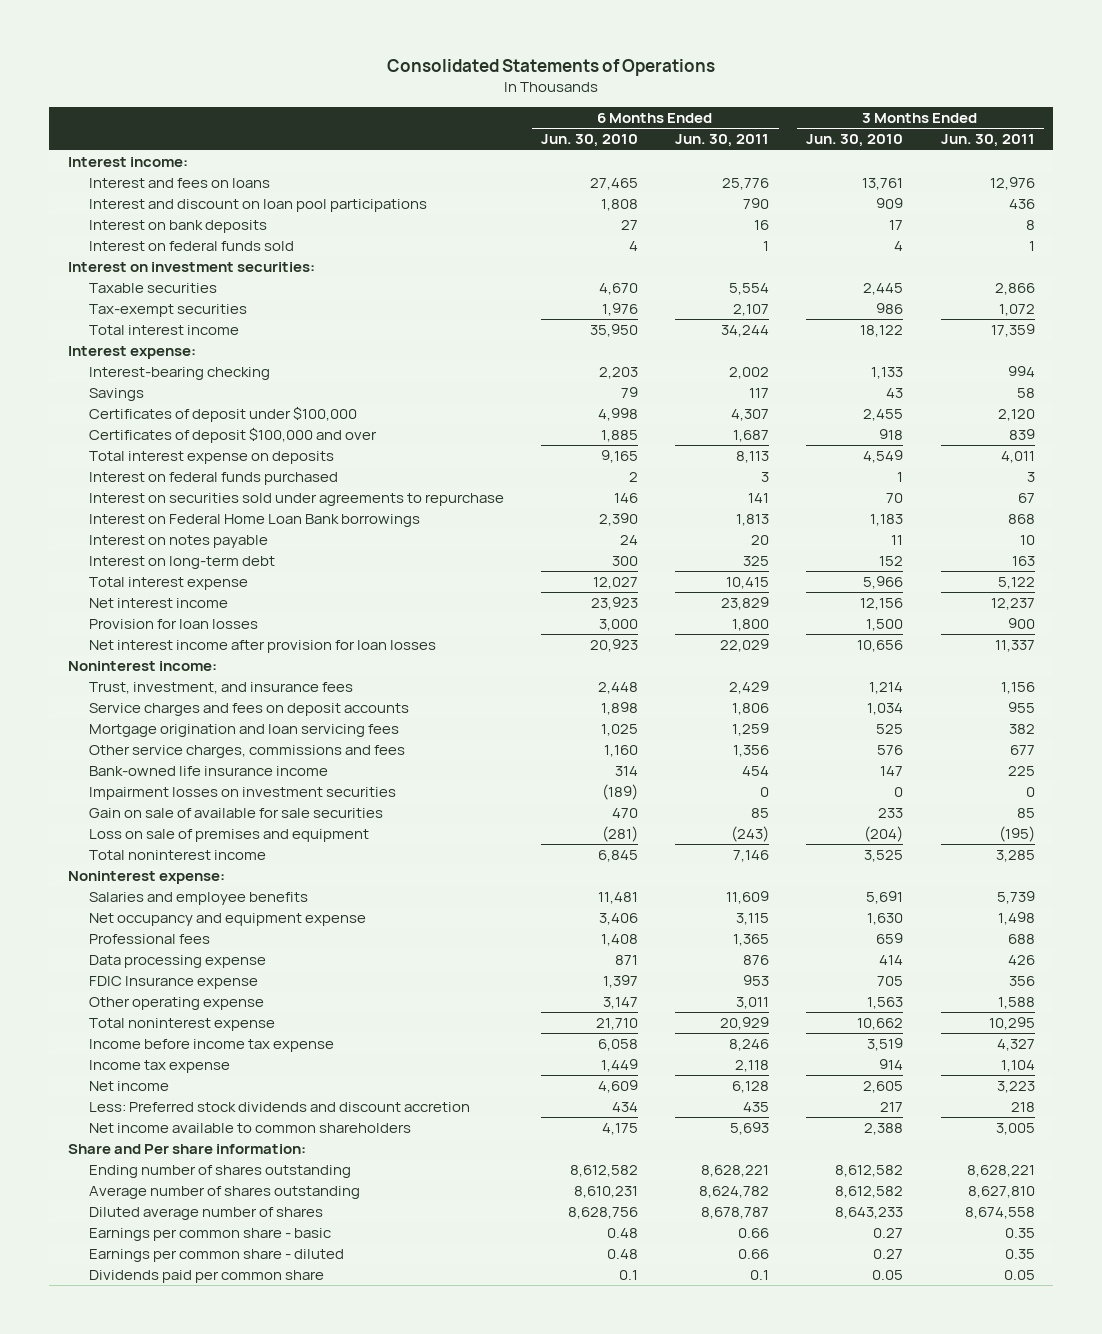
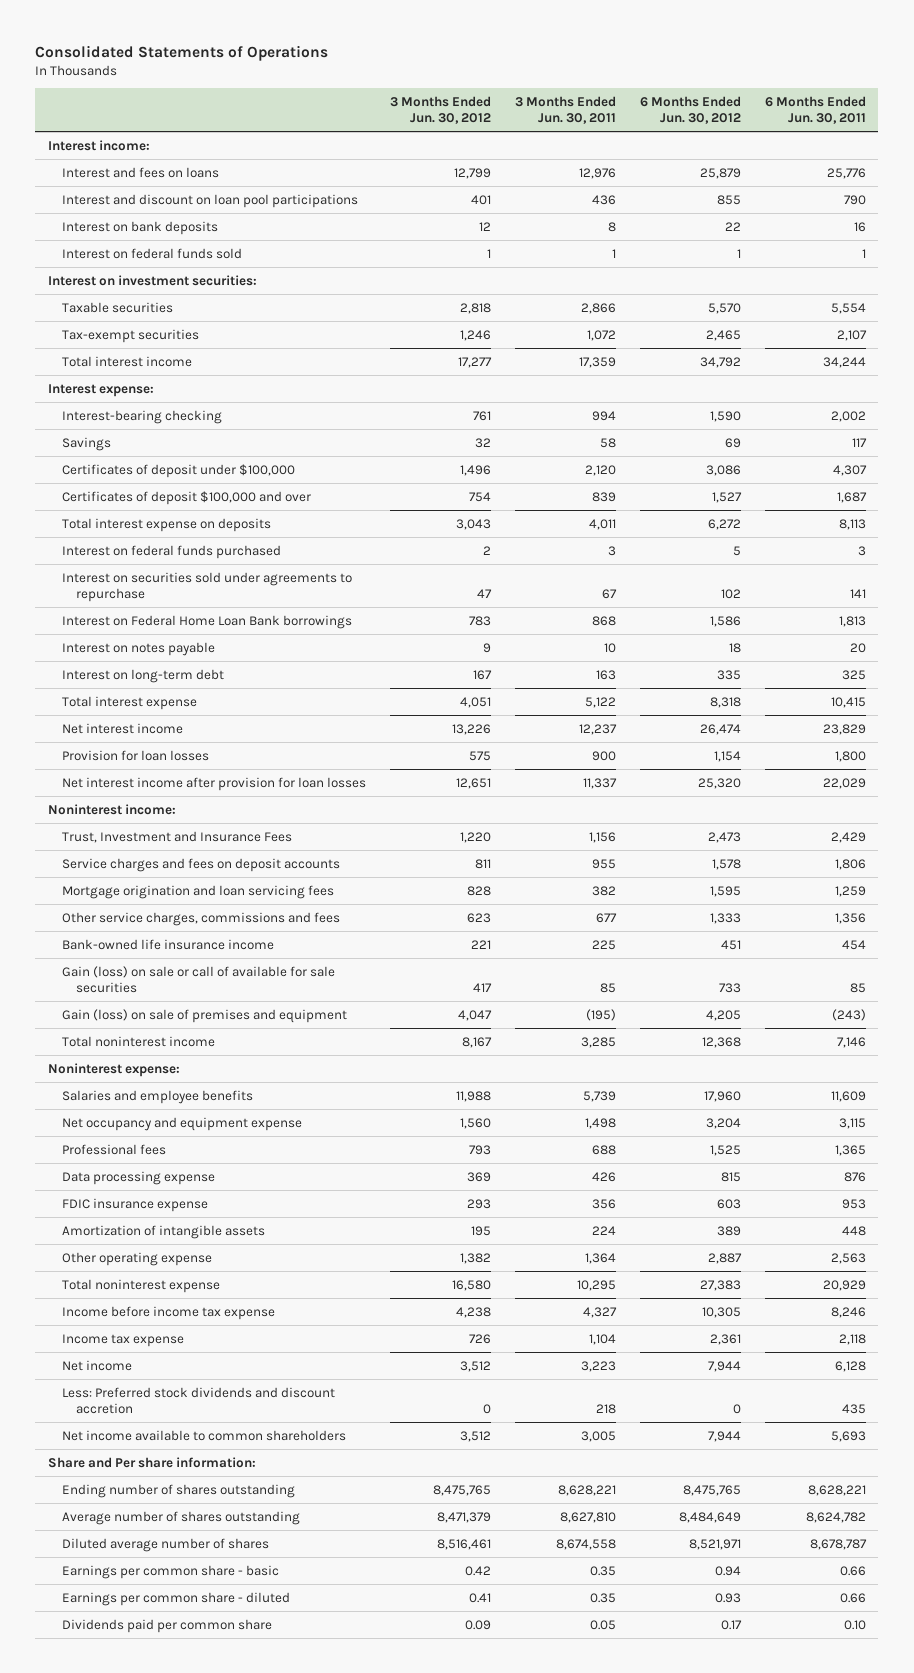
- | 6 Months Ended Jun. 30, 2010 | 6 Months Ended Jun. 30, 2011 | 3 Months Ended Jun. 30, 2010 | 3 Months Ended Jun. 30, 2011
+ | 3 Months Ended Jun. 30, 2012 | 3 Months Ended Jun. 30, 2011 | 6 Months Ended Jun. 30, 2012 | 6 Months Ended Jun. 30, 2011
- Trust, investment, and insurance fees | 2,448 | 2,429 | 1,214 | 1,156
+ Trust, Investment and Insurance Fees | 1,220 | 1,156 | 2,473 | 2,429
- Impairment losses on investment securities | (189) | 0 | 0 | 0
- Gain on sale of available for sale securities | 470 | 85 | 233 | 85
- Loss on sale of premises and equipment | (281) | (243) | (204) | (195)
+ Gain (loss) on sale or call of available for sale securities | 417 | 85 | 733 | 85
+ Gain (loss) on sale of premises and equipment | 4,047 | (195) | 4,205 | (243)
- FDIC Insurance expense | 1,397 | 953 | 705 | 356
- Other operating expense | 3,147 | 3,011 | 1,563 | 1,588
+ FDIC insurance expense | 293 | 356 | 603 | 953
+ Amortization of intangible assets | 195 | 224 | 389 | 448
+ Other operating expense | 1,382 | 1,364 | 2,887 | 2,563
- Dividends paid per common share | 0.1 | 0.1 | 0.05 | 0.05
+ Dividends paid per common share | 0.09 | 0.05 | 0.17 | 0.10

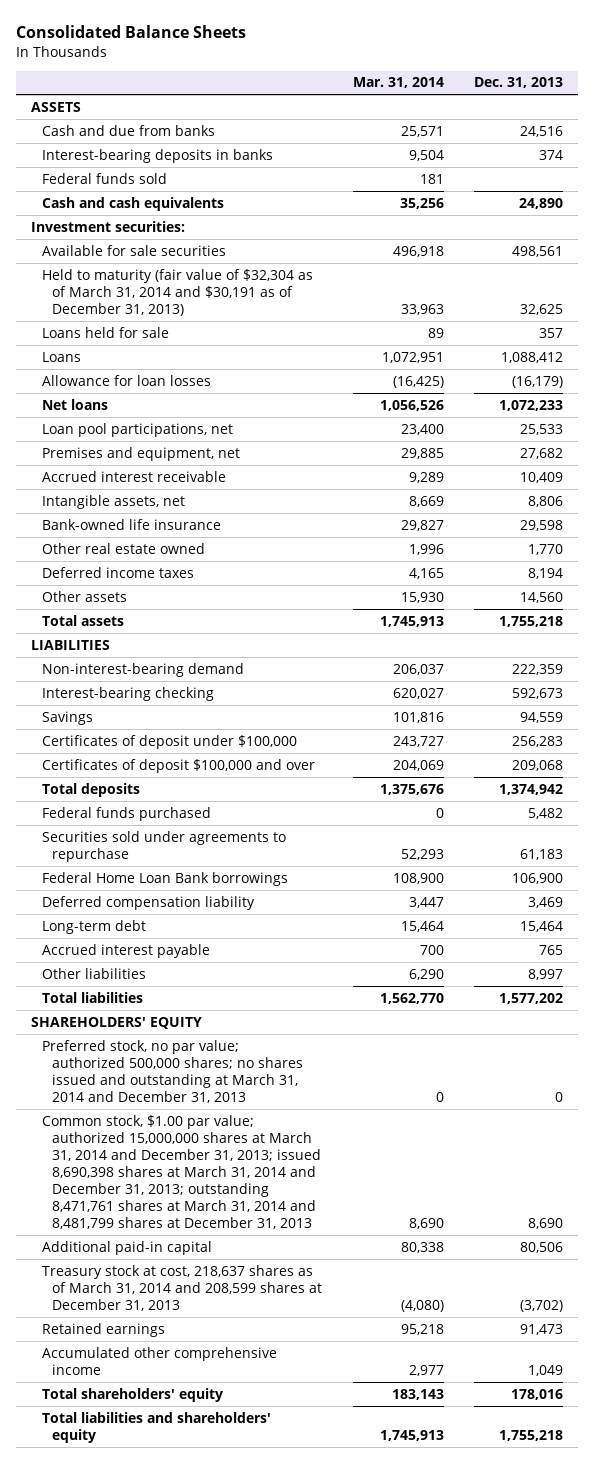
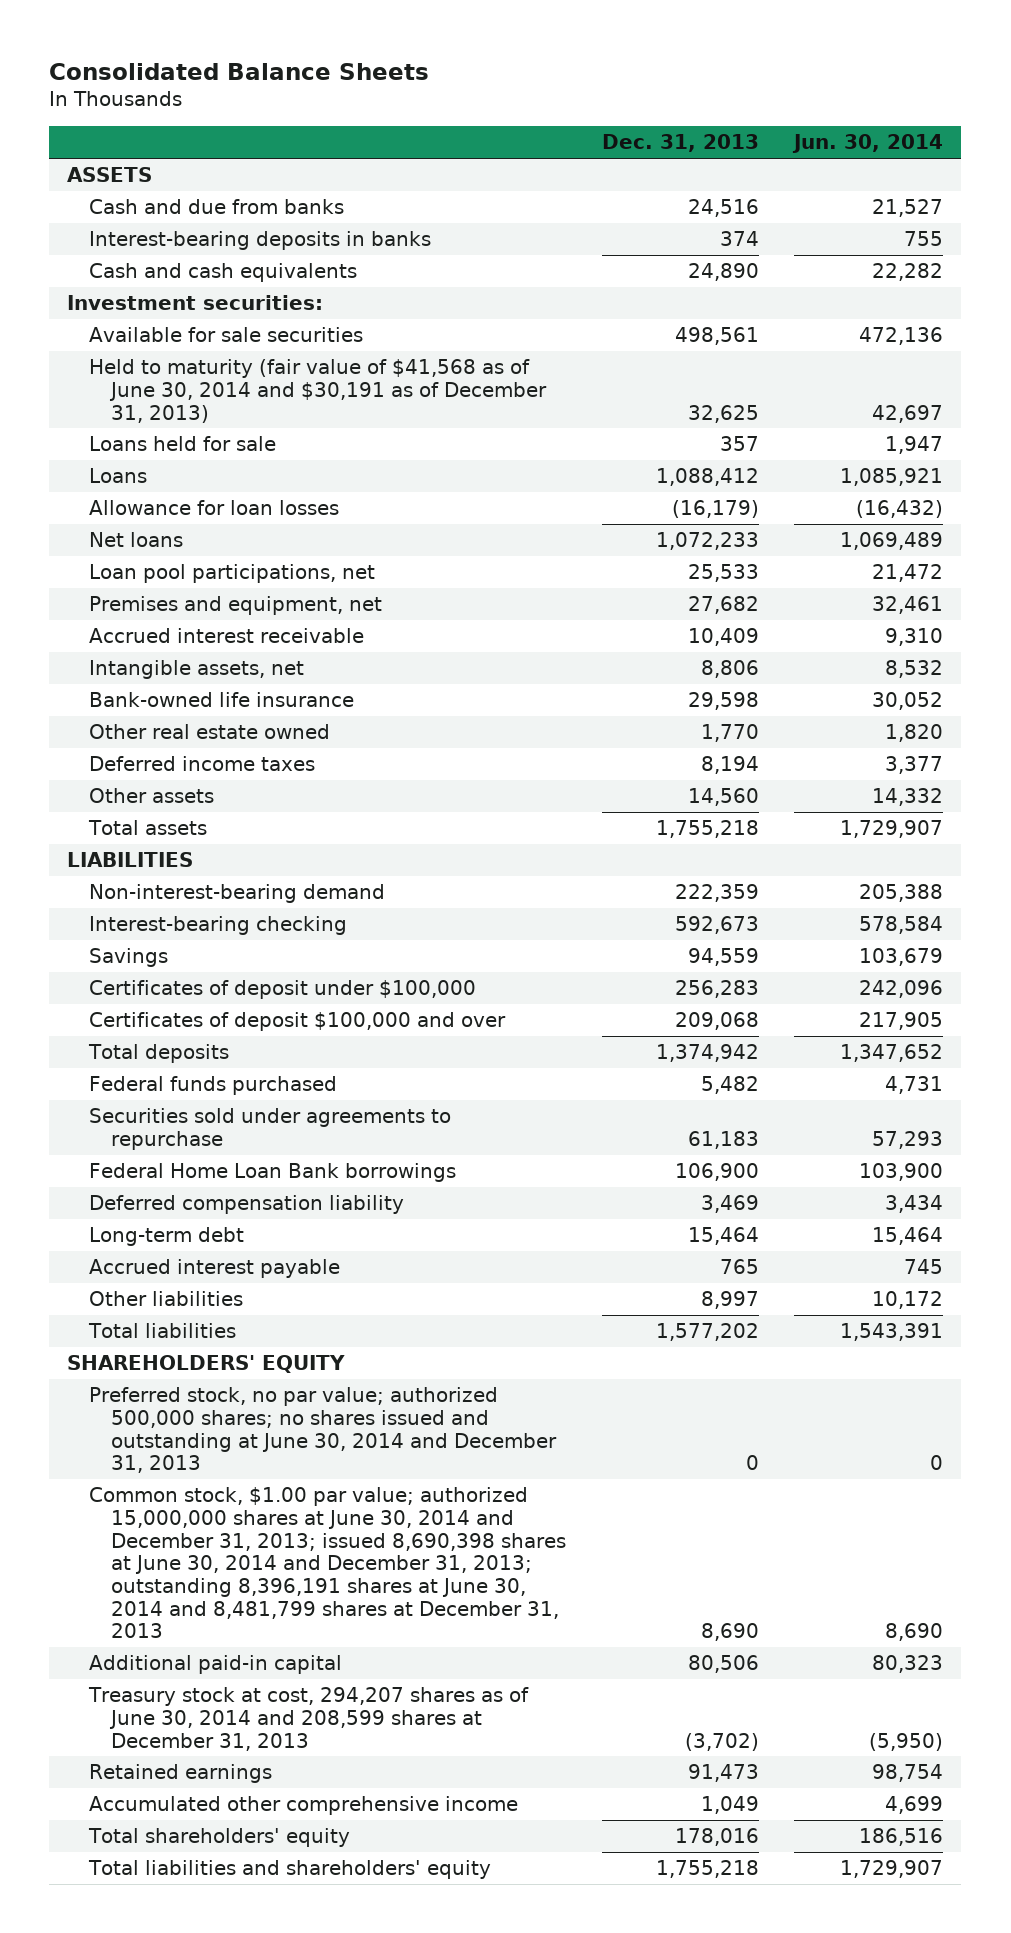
- | Mar. 31, 2014 | Dec. 31, 2013
+ | Dec. 31, 2013 | Jun. 30, 2014
- Federal funds sold | 181 |
- Held to maturity (fair value of $32,304 as of March 31, 2014 and $30,191 as of December 31, 2013) | 33,963 | 32,625
+ Held to maturity (fair value of $41,568 as of June 30, 2014 and $30,191 as of December 31, 2013) | 32,625 | 42,697
- Preferred stock, no par value; authorized 500,000 shares; no shares issued and outstanding at March 31, 2014 and December 31, 2013 | 0 | 0
- Common stock, $1.00 par value; authorized 15,000,000 shares at March 31, 2014 and December 31, 2013; issued 8,690,398 shares at March 31, 2014 and December 31, 2013; outstanding 8,471,761 shares at March 31, 2014 and 8,481,799 shares at December 31, 2013 | 8,690 | 8,690
+ Preferred stock, no par value; authorized 500,000 shares; no shares issued and outstanding at June 30, 2014 and December 31, 2013 | 0 | 0
+ Common stock, $1.00 par value; authorized 15,000,000 shares at June 30, 2014 and December 31, 2013; issued 8,690,398 shares at June 30, 2014 and December 31, 2013; outstanding 8,396,191 shares at June 30, 2014 and 8,481,799 shares at December 31, 2013 | 8,690 | 8,690
- Treasury stock at cost, 218,637 shares as of March 31, 2014 and 208,599 shares at December 31, 2013 | (4,080) | (3,702)
+ Treasury stock at cost, 294,207 shares as of June 30, 2014 and 208,599 shares at December 31, 2013 | (3,702) | (5,950)

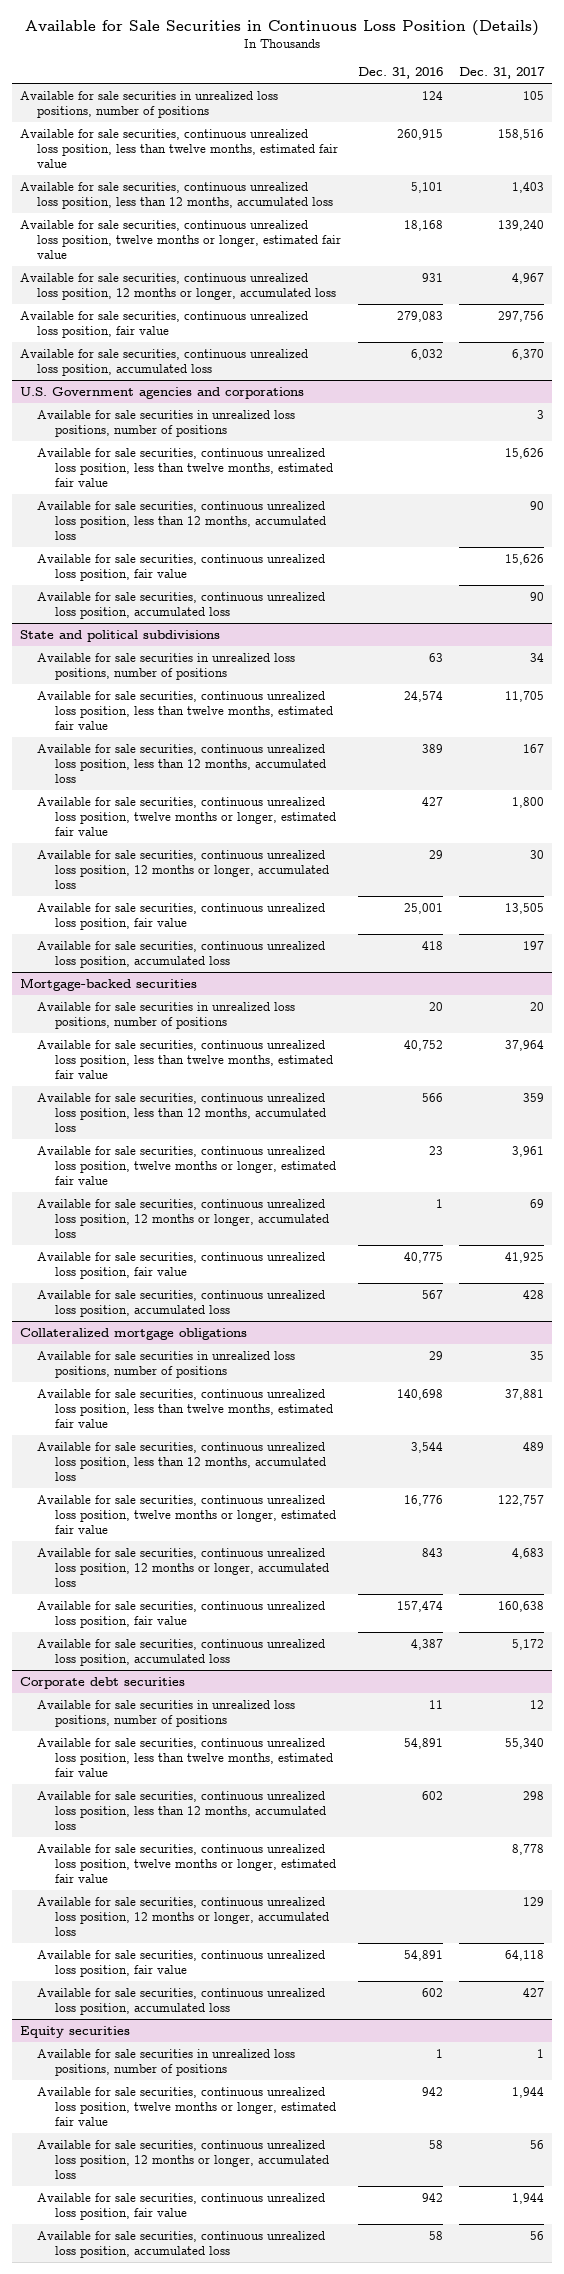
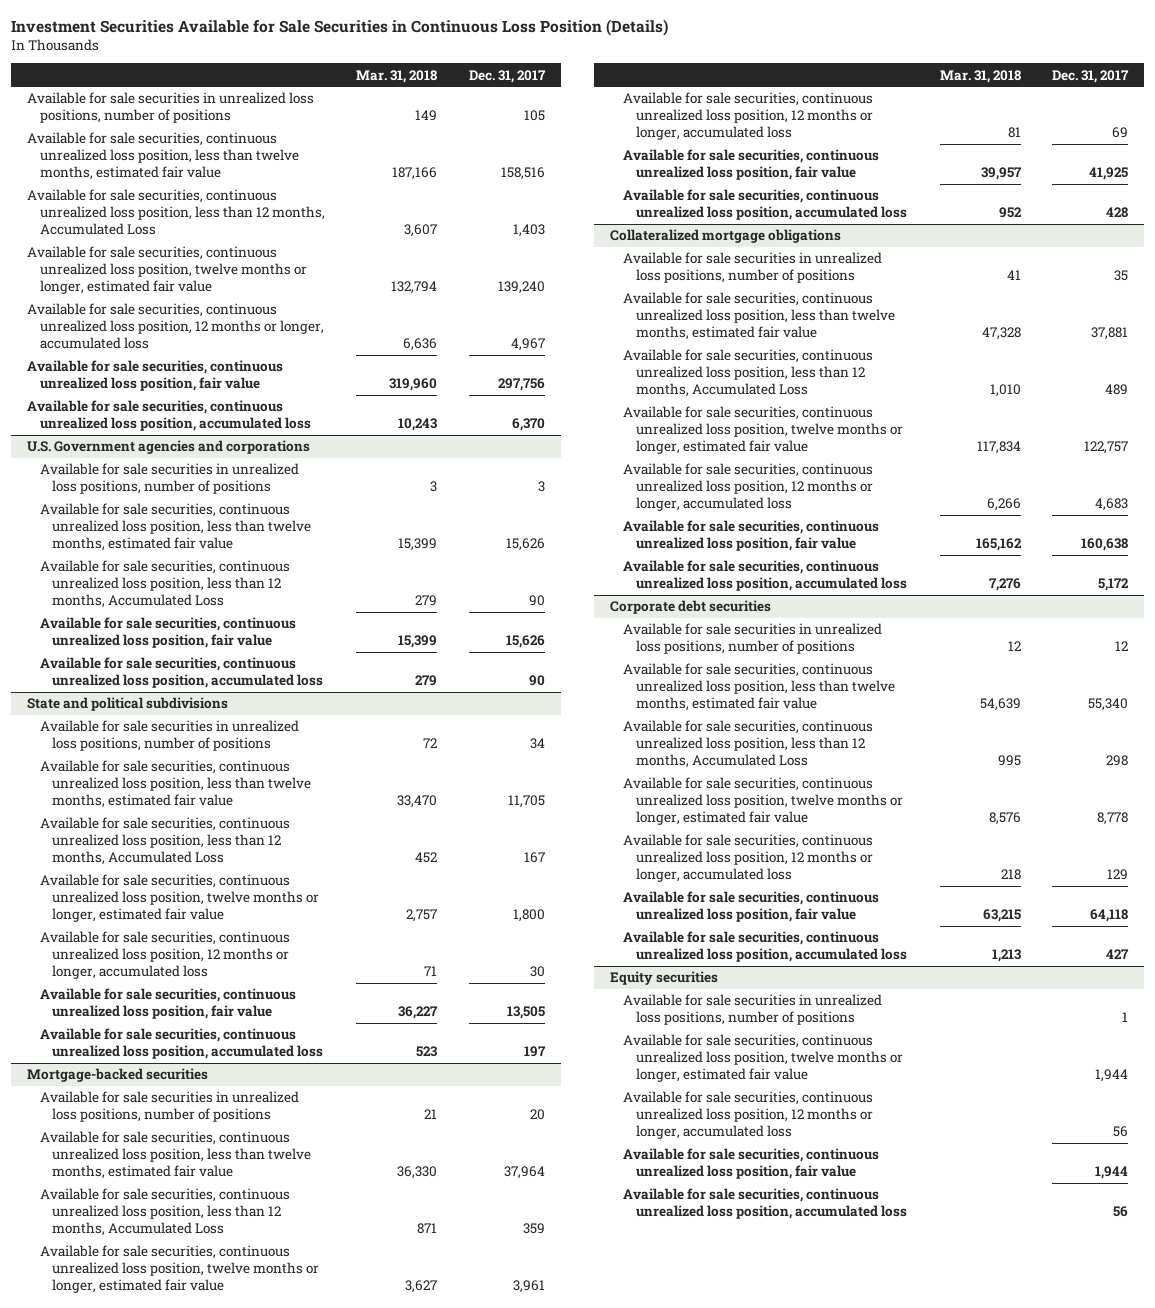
- Available for Sale Securities in Continuous Loss Position (Details)
+ Investment Securities Available for Sale Securities in Continuous Loss Position (Details)
- | Dec. 31, 2016 | Dec. 31, 2017
+ | Mar. 31, 2018 | Dec. 31, 2017
- Available for sale securities, continuous unrealized loss position, less than 12 months, accumulated loss | 5,101 | 1,403
+ Available for sale securities, continuous unrealized loss position, less than 12 months, Accumulated Loss | 3,607 | 1,403
@ U.S. Government agencies and corporations
- Available for sale securities, continuous unrealized loss position, less than 12 months, accumulated loss | | 90
+ Available for sale securities, continuous unrealized loss position, less than 12 months, Accumulated Loss | 279 | 90
@ State and political subdivisions
- Available for sale securities, continuous unrealized loss position, less than 12 months, accumulated loss | 389 | 167
+ Available for sale securities, continuous unrealized loss position, less than 12 months, Accumulated Loss | 452 | 167
@ Mortgage-backed securities
- Available for sale securities, continuous unrealized loss position, less than 12 months, accumulated loss | 566 | 359
+ Available for sale securities, continuous unrealized loss position, less than 12 months, Accumulated Loss | 871 | 359
@ Collateralized mortgage obligations
- Available for sale securities, continuous unrealized loss position, less than 12 months, accumulated loss | 3,544 | 489
+ Available for sale securities, continuous unrealized loss position, less than 12 months, Accumulated Loss | 1,010 | 489
@ Corporate debt securities
- Available for sale securities, continuous unrealized loss position, less than 12 months, accumulated loss | 602 | 298
+ Available for sale securities, continuous unrealized loss position, less than 12 months, Accumulated Loss | 995 | 298

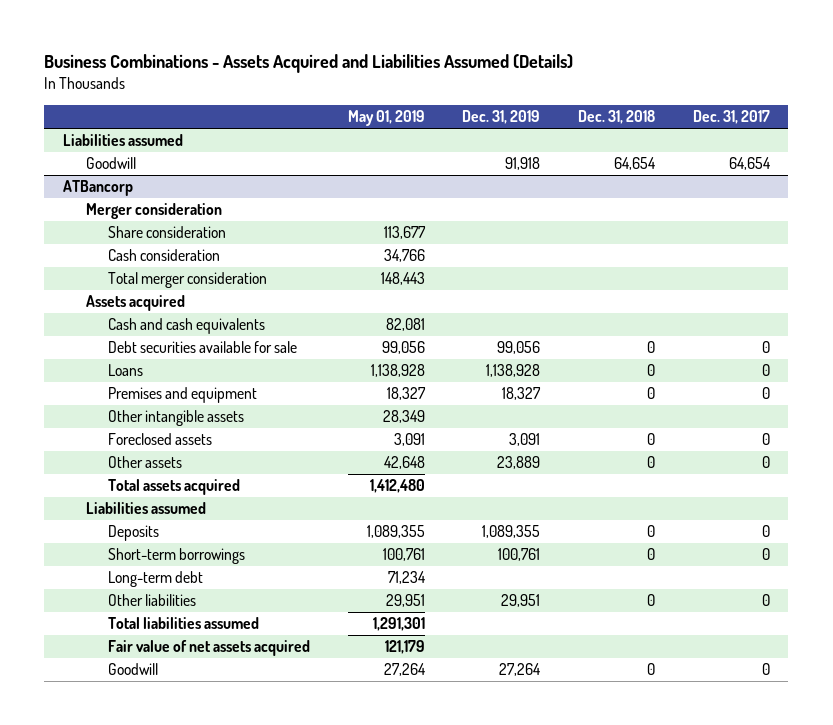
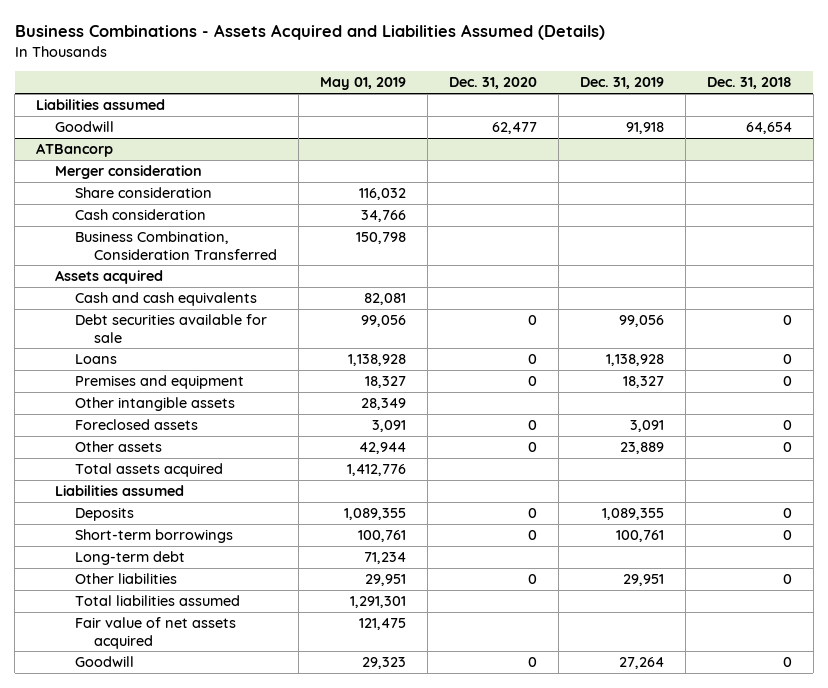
- | May 01, 2019 | Dec. 31, 2019 | Dec. 31, 2018 | Dec. 31, 2017
+ | May 01, 2019 | Dec. 31, 2020 | Dec. 31, 2019 | Dec. 31, 2018
@ ATBancorp
- Share consideration | 113,677 | | |
+ Share consideration | 116,032 | | |
- Total merger consideration | 148,443 | | |
+ Business Combination, Consideration Transferred | 150,798 | | |
- Other assets | 42,648 | 23,889 | 0 | 0
- Total assets acquired | 1,412,480 | | |
+ Other assets | 42,944 | 0 | 23,889 | 0
+ Total assets acquired | 1,412,776 | | |
- Fair value of net assets acquired | 121,179 | | |
- Goodwill | 27,264 | 27,264 | 0 | 0
+ Fair value of net assets acquired | 121,475 | | |
+ Goodwill | 29,323 | 0 | 27,264 | 0

